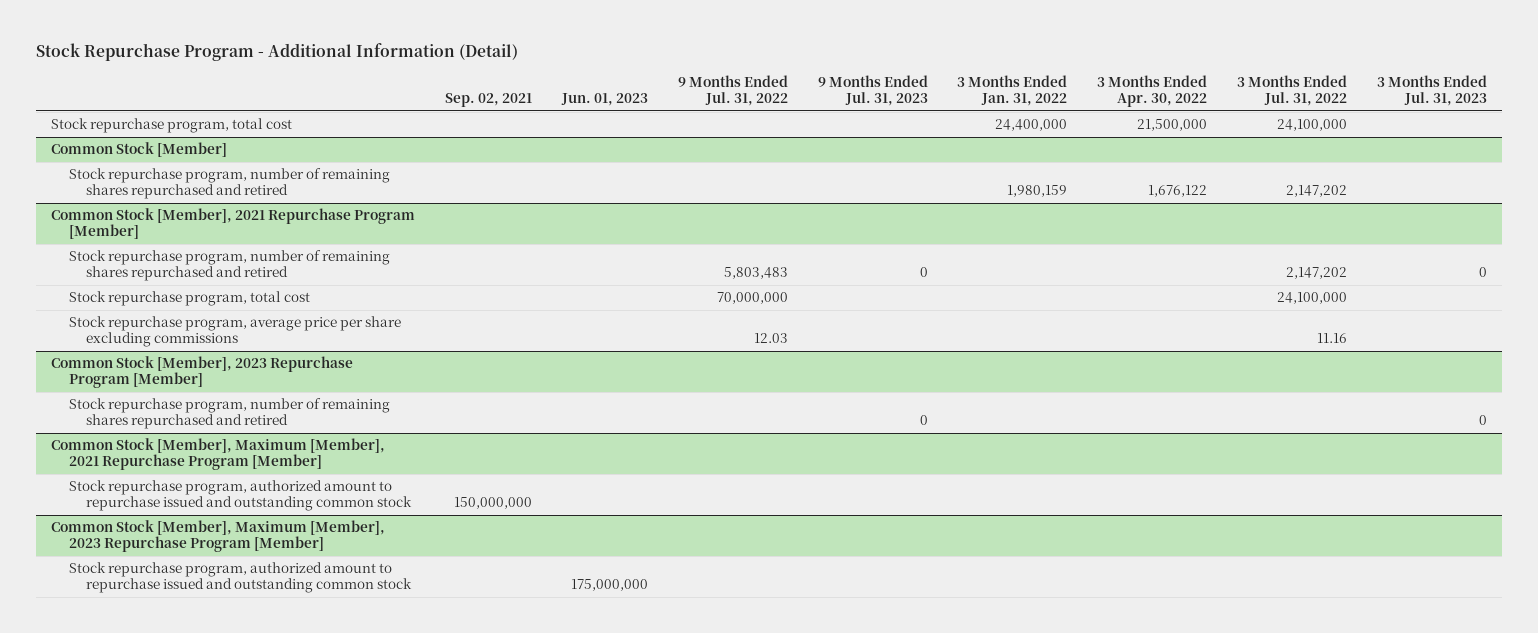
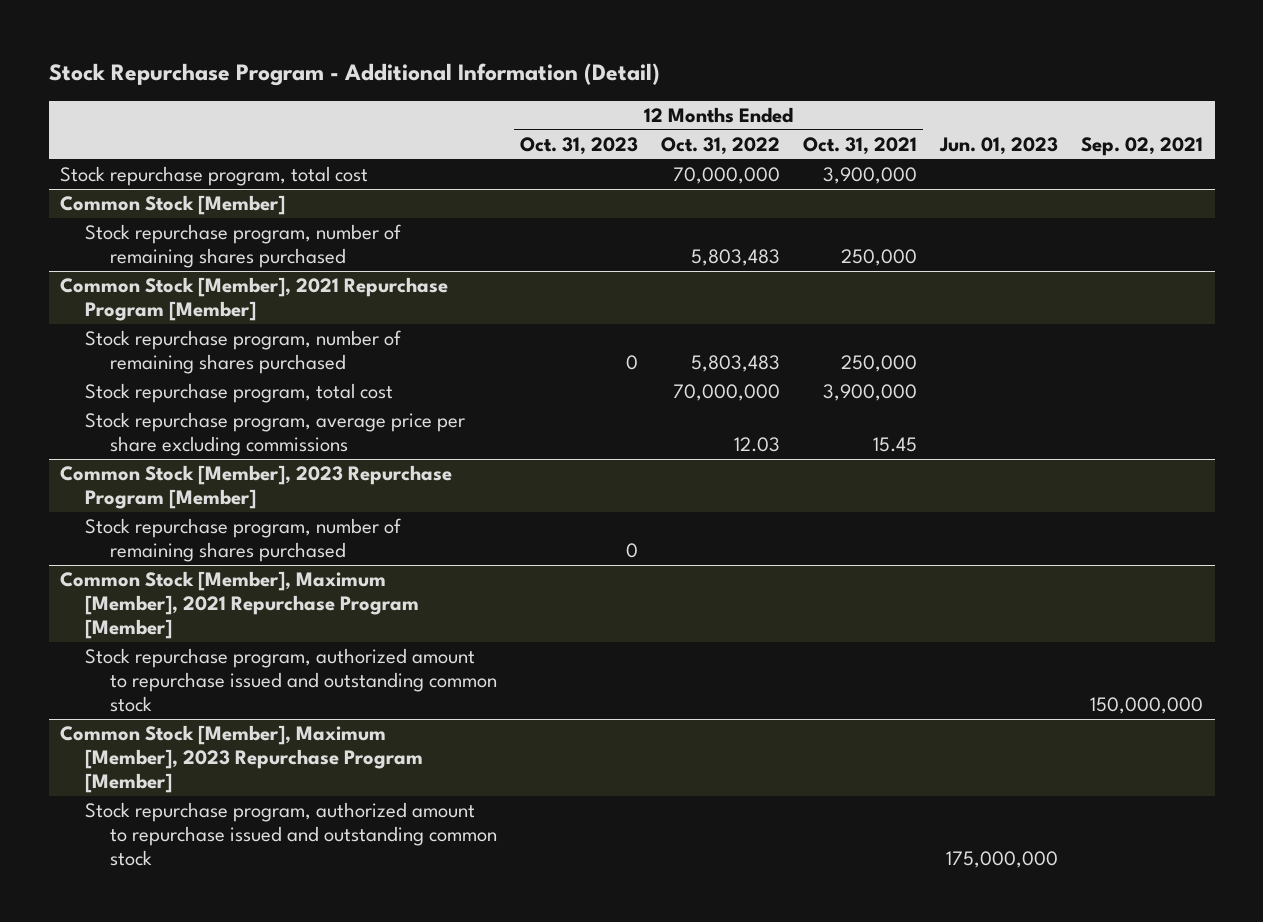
- | Sep. 02, 2021 | Jun. 01, 2023 | 9 Months Ended Jul. 31, 2022 | 9 Months Ended Jul. 31, 2023 | 3 Months Ended Jan. 31, 2022 | 3 Months Ended Apr. 30, 2022 | 3 Months Ended Jul. 31, 2022 | 3 Months Ended Jul. 31, 2023
+ | 12 Months Ended Oct. 31, 2023 | 12 Months Ended Oct. 31, 2022 | 12 Months Ended Oct. 31, 2021 | Jun. 01, 2023 | Sep. 02, 2021
@ Common Stock [Member]
- Stock repurchase program, number of remaining shares repurchased and retired | | | | | 1,980,159 | 1,676,122 | 2,147,202 |
+ Stock repurchase program, number of remaining shares purchased | | 5,803,483 | 250,000 | |
@ Common Stock [Member], 2021 Repurchase Program [Member]
- Stock repurchase program, number of remaining shares repurchased and retired | | | 5,803,483 | 0 | | | 2,147,202 | 0
+ Stock repurchase program, number of remaining shares purchased | 0 | 5,803,483 | 250,000 | |
@ Common Stock [Member], 2023 Repurchase Program [Member]
- Stock repurchase program, number of remaining shares repurchased and retired | | | | 0 | | | | 0
+ Stock repurchase program, number of remaining shares purchased | 0 | | | |

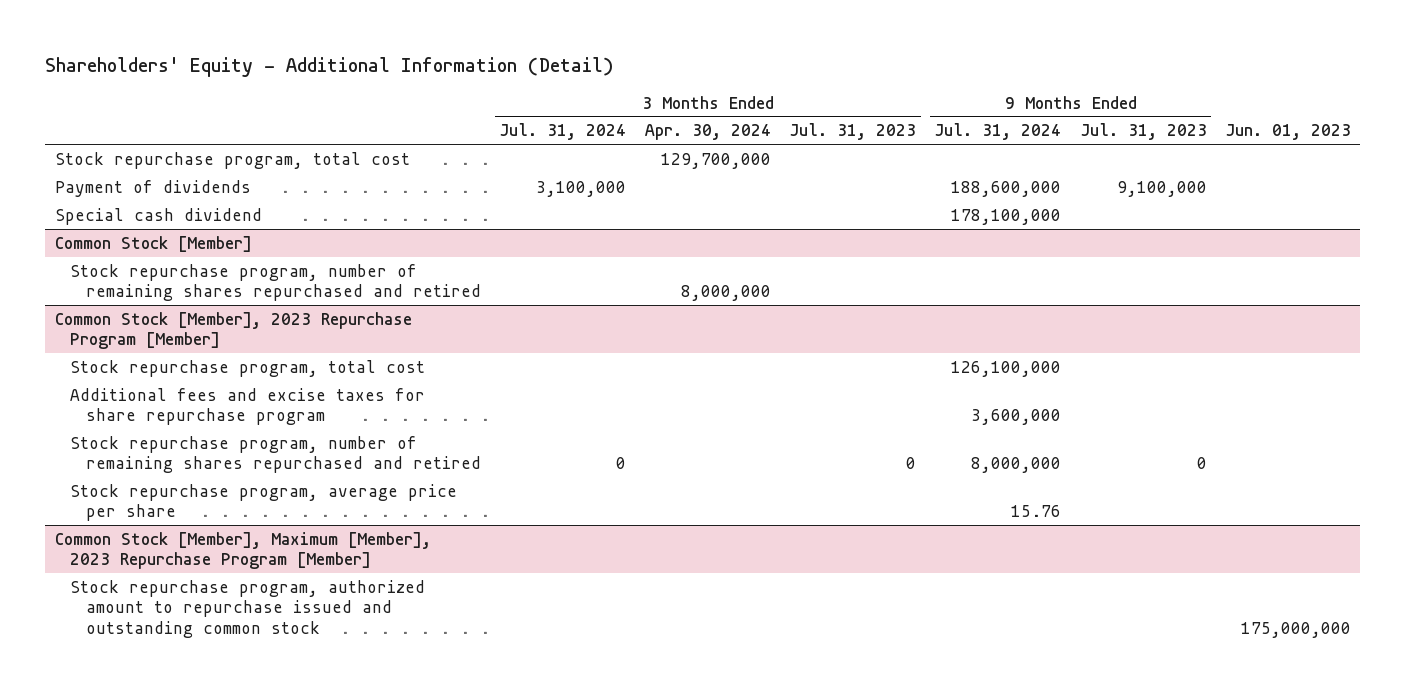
- Stock Repurchase Program - Additional Information (Detail)
+ Shareholders' Equity - Additional Information (Detail)
- | 12 Months Ended Oct. 31, 2023 | 12 Months Ended Oct. 31, 2022 | 12 Months Ended Oct. 31, 2021 | Jun. 01, 2023 | Sep. 02, 2021
+ | 3 Months Ended Jul. 31, 2024 | 3 Months Ended Apr. 30, 2024 | 3 Months Ended Jul. 31, 2023 | 9 Months Ended Jul. 31, 2024 | 9 Months Ended Jul. 31, 2023 | Jun. 01, 2023
+ Payment of dividends | 3,100,000 | | | 188,600,000 | 9,100,000 |
+ Special cash dividend | | | | 178,100,000 | |
@ Common Stock [Member]
- Stock repurchase program, number of remaining shares purchased | | 5,803,483 | 250,000 | |
- Common Stock [Member], 2021 Repurchase Program [Member]
- Stock repurchase program, number of remaining shares purchased | 0 | 5,803,483 | 250,000 | |
- Stock repurchase program, total cost | | 70,000,000 | 3,900,000 | |
- Stock repurchase program, average price per share excluding commissions | | 12.03 | 15.45 | |
@ Common Stock [Member]
+ Stock repurchase program, number of remaining shares repurchased and retired | | 8,000,000 | | | |
@ Common Stock [Member], 2023 Repurchase Program [Member]
- Stock repurchase program, number of remaining shares purchased | 0 | | | |
- Common Stock [Member], Maximum [Member], 2021 Repurchase Program [Member]
- Stock repurchase program, authorized amount to repurchase issued and outstanding common stock | | | | | 150,000,000
@ Common Stock [Member], 2023 Repurchase Program [Member]
+ Stock repurchase program, total cost | | | | 126,100,000 | |
+ Additional fees and excise taxes for share repurchase program | | | | 3,600,000 | |
+ Stock repurchase program, number of remaining shares repurchased and retired | 0 | | 0 | 8,000,000 | 0 |
+ Stock repurchase program, average price per share | | | | 15.76 | |

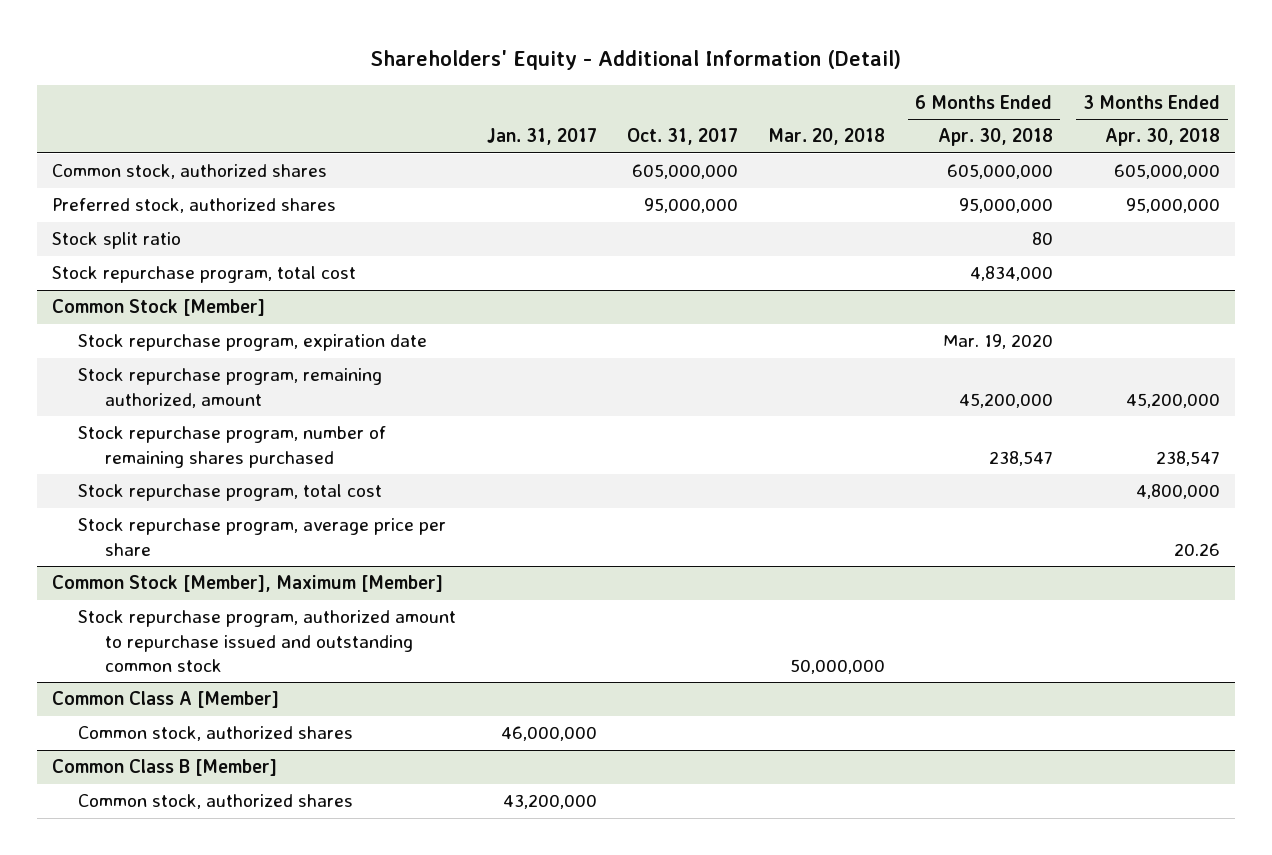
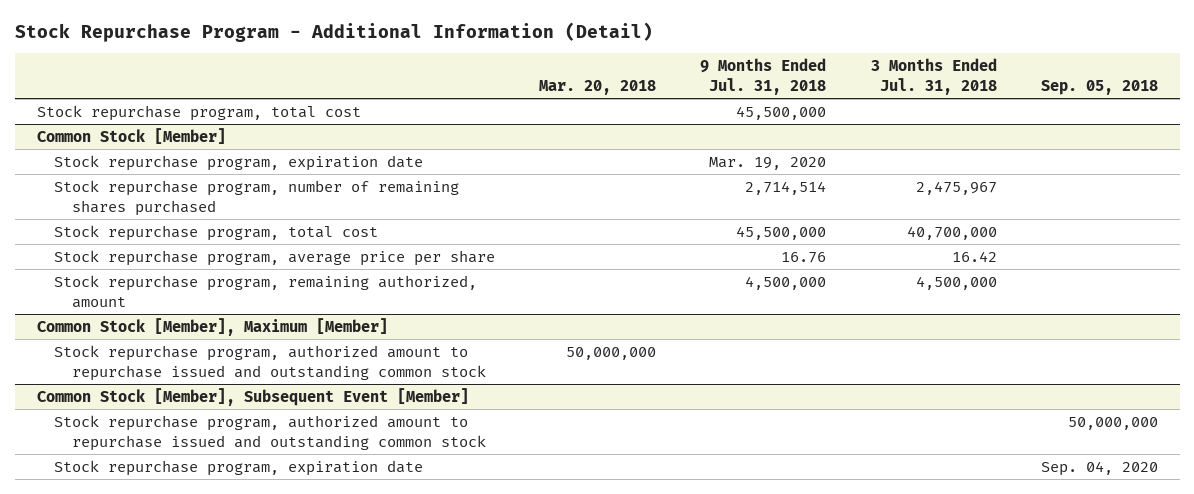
- Shareholders' Equity - Additional Information (Detail)
+ Stock Repurchase Program - Additional Information (Detail)
- | Jan. 31, 2017 | Oct. 31, 2017 | Mar. 20, 2018 | 6 Months Ended Apr. 30, 2018 | 3 Months Ended Apr. 30, 2018
+ | Mar. 20, 2018 | 9 Months Ended Jul. 31, 2018 | 3 Months Ended Jul. 31, 2018 | Sep. 05, 2018
- Common stock, authorized shares | | 605,000,000 | | 605,000,000 | 605,000,000
- Preferred stock, authorized shares | | 95,000,000 | | 95,000,000 | 95,000,000
- Stock split ratio | | | | 80 |
@ Common Stock [Member]
moved down: Stock repurchase program, remaining authorized, amount | | 4,500,000 | 4,500,000 |
- Common Class A [Member]
- Common stock, authorized shares | 46,000,000 | | | |
- Common Class B [Member]
- Common stock, authorized shares | 43,200,000 | | | |
+ Common Stock [Member], Subsequent Event [Member]
+ Stock repurchase program, authorized amount to repurchase issued and outstanding common stock | | | | 50,000,000
+ Stock repurchase program, expiration date | | | | Sep. 04, 2020

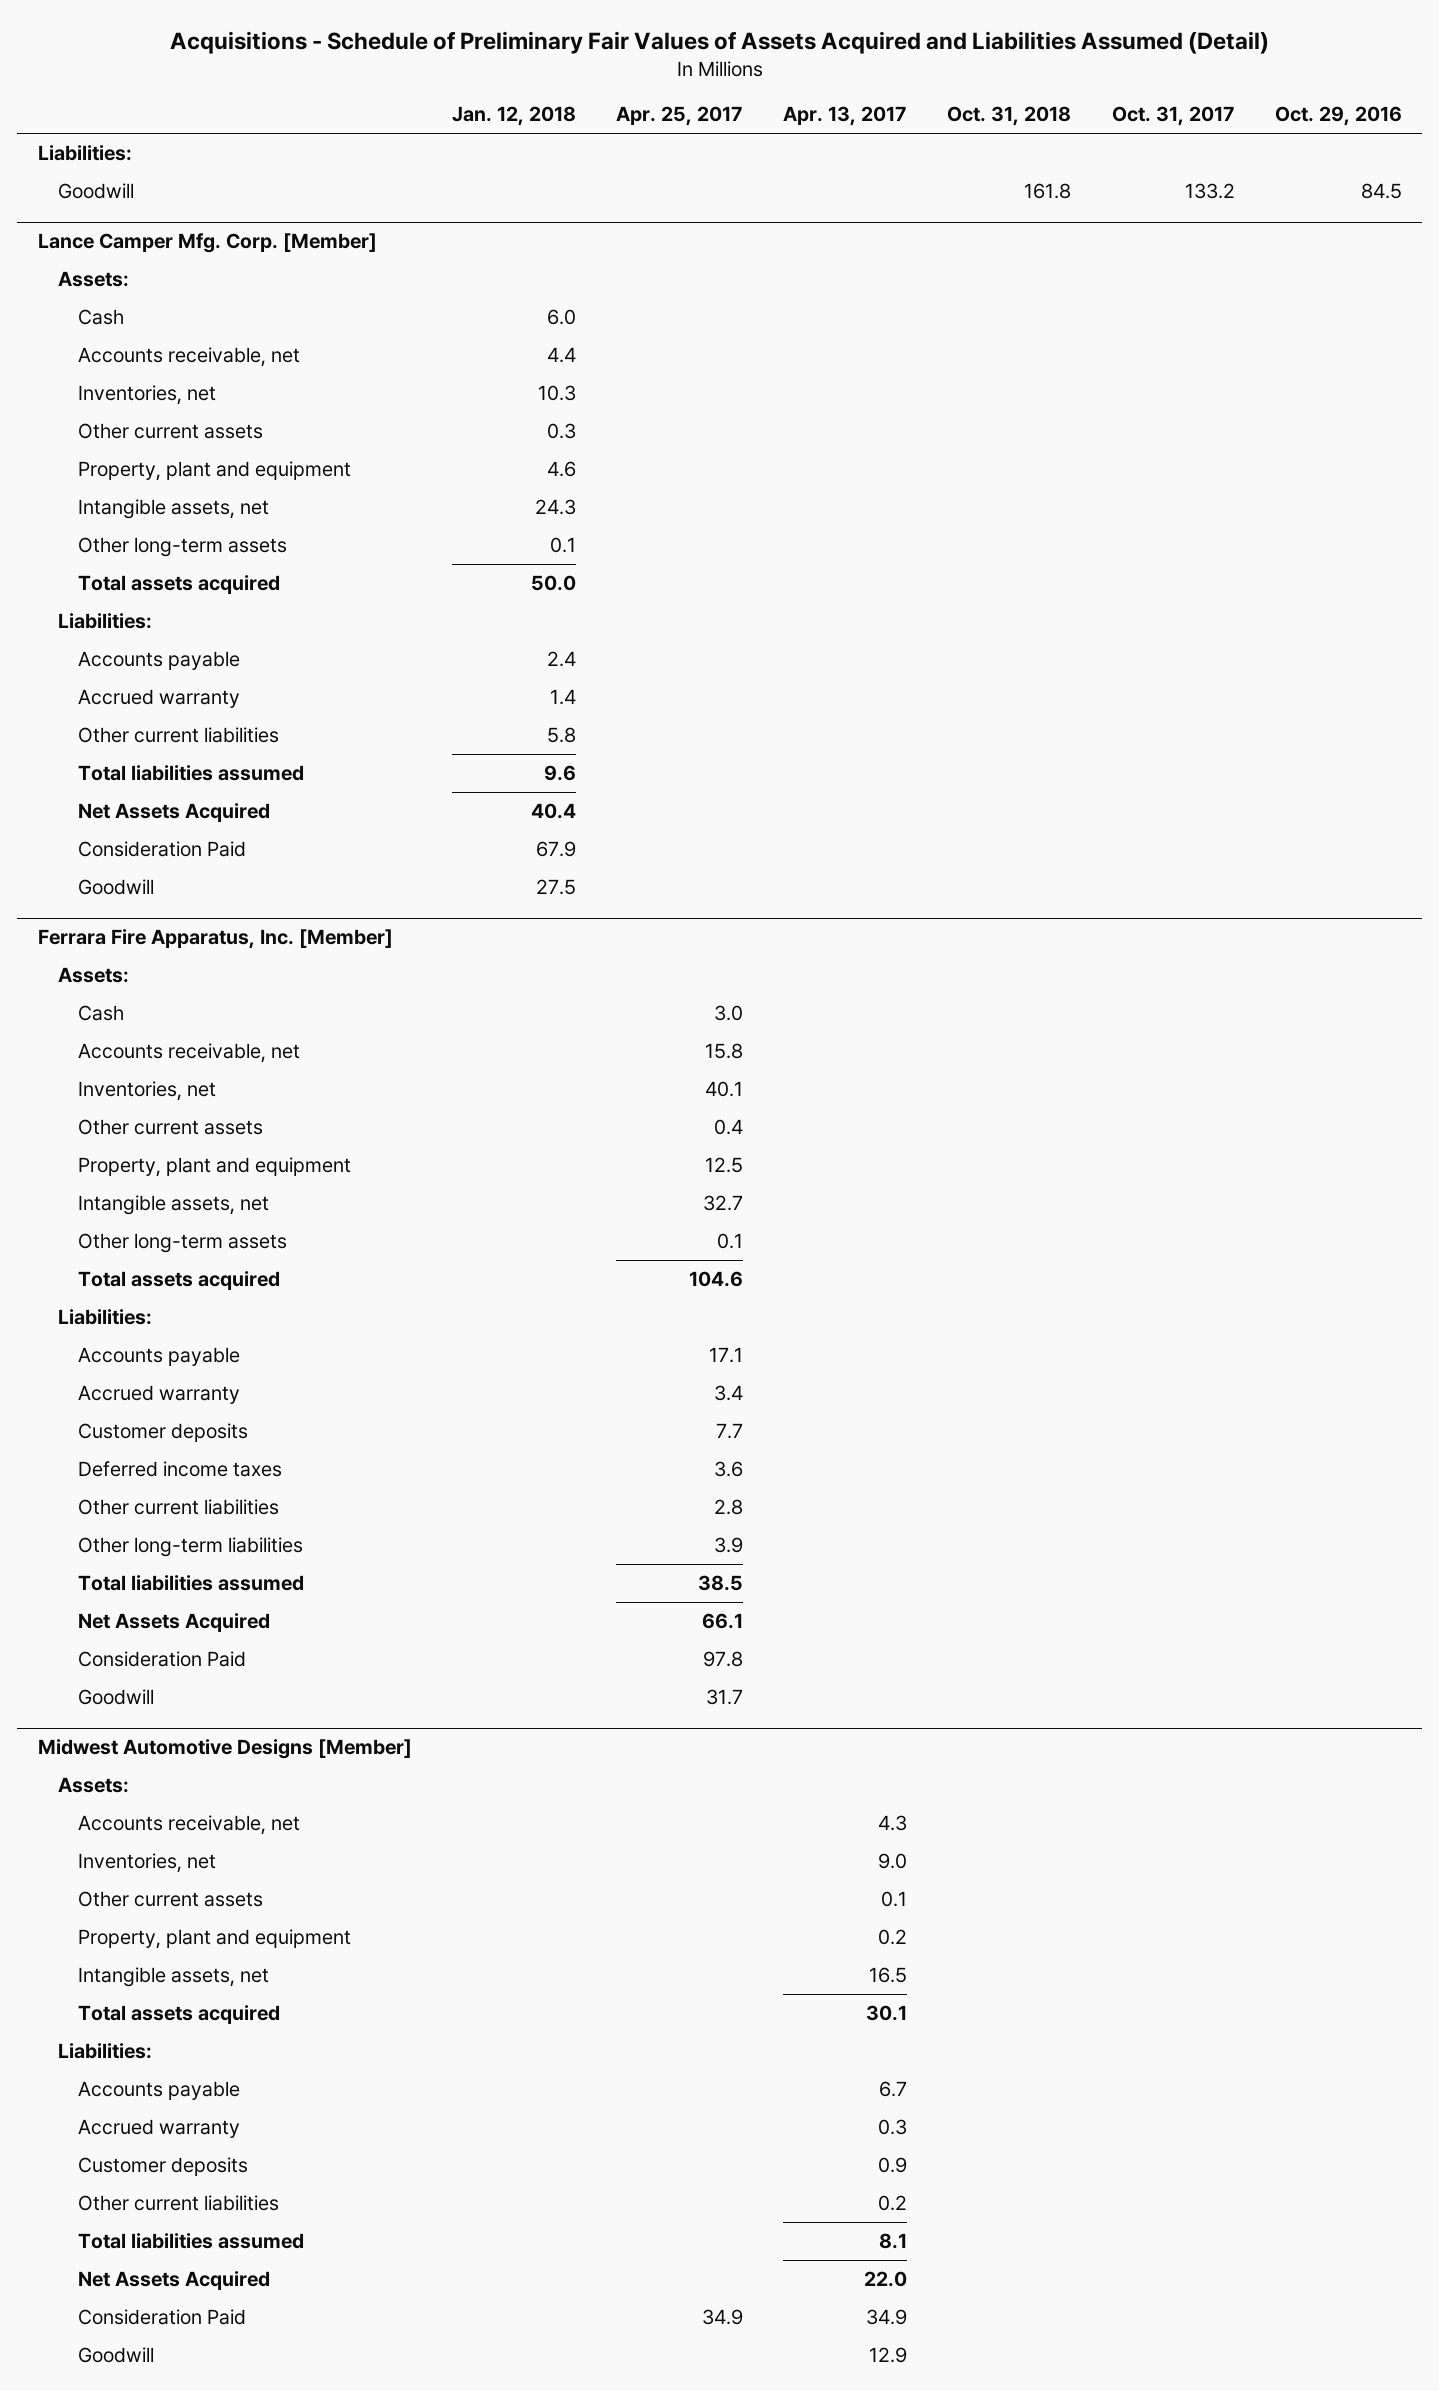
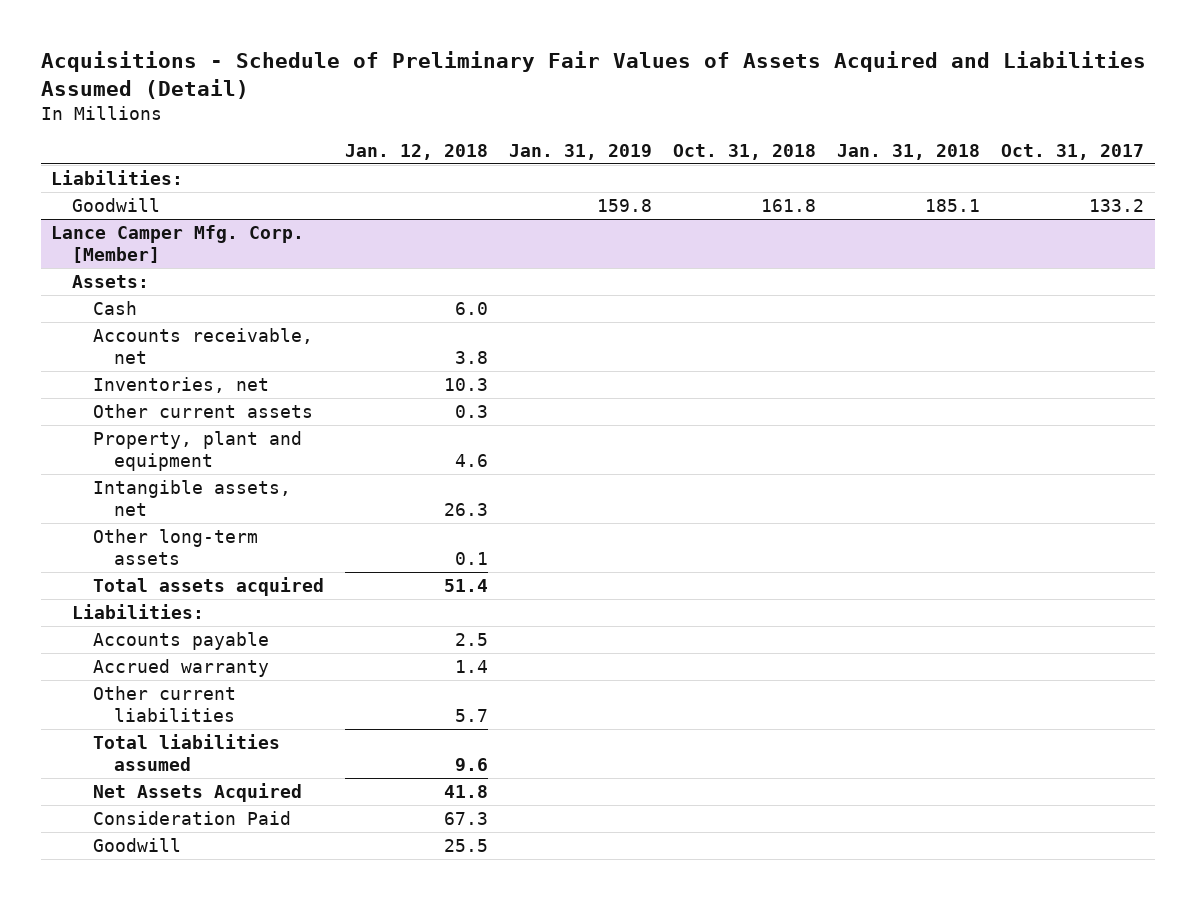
- | Jan. 12, 2018 | Apr. 25, 2017 | Apr. 13, 2017 | Oct. 31, 2018 | Oct. 31, 2017 | Oct. 29, 2016
+ | Jan. 12, 2018 | Jan. 31, 2019 | Oct. 31, 2018 | Jan. 31, 2018 | Oct. 31, 2017
@ Lance Camper Mfg. Corp. [Member]
- Accounts receivable, net | 4.4 | | | | |
+ Accounts receivable, net | 3.8 | | | |
- Intangible assets, net | 24.3 | | | | |
+ Intangible assets, net | 26.3 | | | |
- Total assets acquired | 50.0 | | | | |
+ Total assets acquired | 51.4 | | | |
- Accounts payable | 2.4 | | | | |
+ Accounts payable | 2.5 | | | |
- Other current liabilities | 5.8 | | | | |
+ Other current liabilities | 5.7 | | | |
- Net Assets Acquired | 40.4 | | | | |
- Consideration Paid | 67.9 | | | | |
- Goodwill | 27.5 | | | | |
- Ferrara Fire Apparatus, Inc. [Member]
- Assets:
- Cash | | 3.0 | | | |
- Accounts receivable, net | | 15.8 | | | |
- Inventories, net | | 40.1 | | | |
- Other current assets | | 0.4 | | | |
- Property, plant and equipment | | 12.5 | | | |
- Intangible assets, net | | 32.7 | | | |
- Other long-term assets | | 0.1 | | | |
- Total assets acquired | | 104.6 | | | |
- Liabilities:
- Accounts payable | | 17.1 | | | |
- Accrued warranty | | 3.4 | | | |
- Customer deposits | | 7.7 | | | |
- Deferred income taxes | | 3.6 | | | |
- Other current liabilities | | 2.8 | | | |
- Other long-term liabilities | | 3.9 | | | |
- Total liabilities assumed | | 38.5 | | | |
- Net Assets Acquired | | 66.1 | | | |
- Consideration Paid | | 97.8 | | | |
- Goodwill | | 31.7 | | | |
- Midwest Automotive Designs [Member]
- Assets:
- Accounts receivable, net | | | 4.3 | | |
- Inventories, net | | | 9.0 | | |
- Other current assets | | | 0.1 | | |
- Property, plant and equipment | | | 0.2 | | |
- Intangible assets, net | | | 16.5 | | |
- Total assets acquired | | | 30.1 | | |
- Liabilities:
- Accounts payable | | | 6.7 | | |
- Accrued warranty | | | 0.3 | | |
- Customer deposits | | | 0.9 | | |
- Other current liabilities | | | 0.2 | | |
- Total liabilities assumed | | | 8.1 | | |
- Net Assets Acquired | | | 22.0 | | |
- Consideration Paid | | 34.9 | 34.9 | | |
- Goodwill | | | 12.9 | | |
@ Lance Camper Mfg. Corp. [Member]
+ Net Assets Acquired | 41.8 | | | |
+ Consideration Paid | 67.3 | | | |
+ Goodwill | 25.5 | | | |

